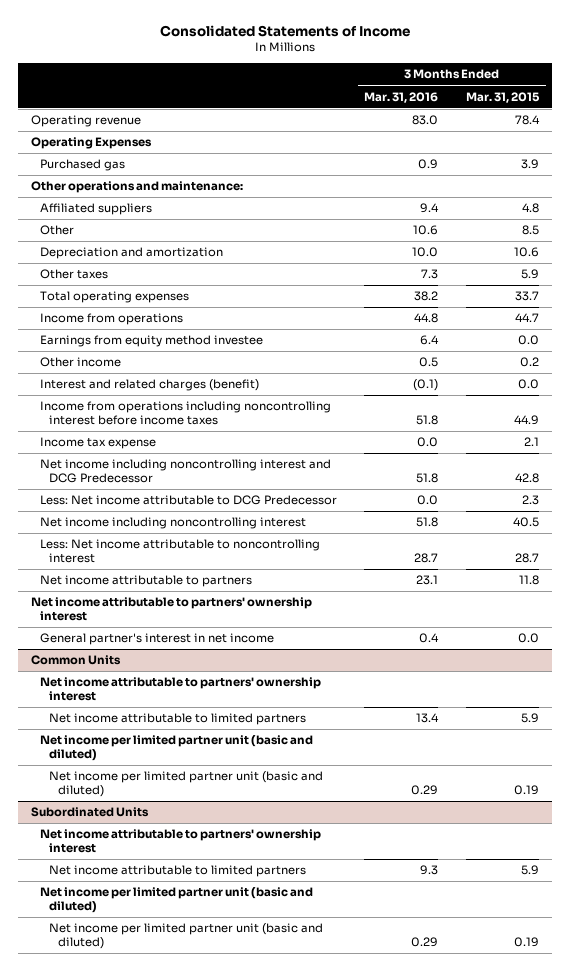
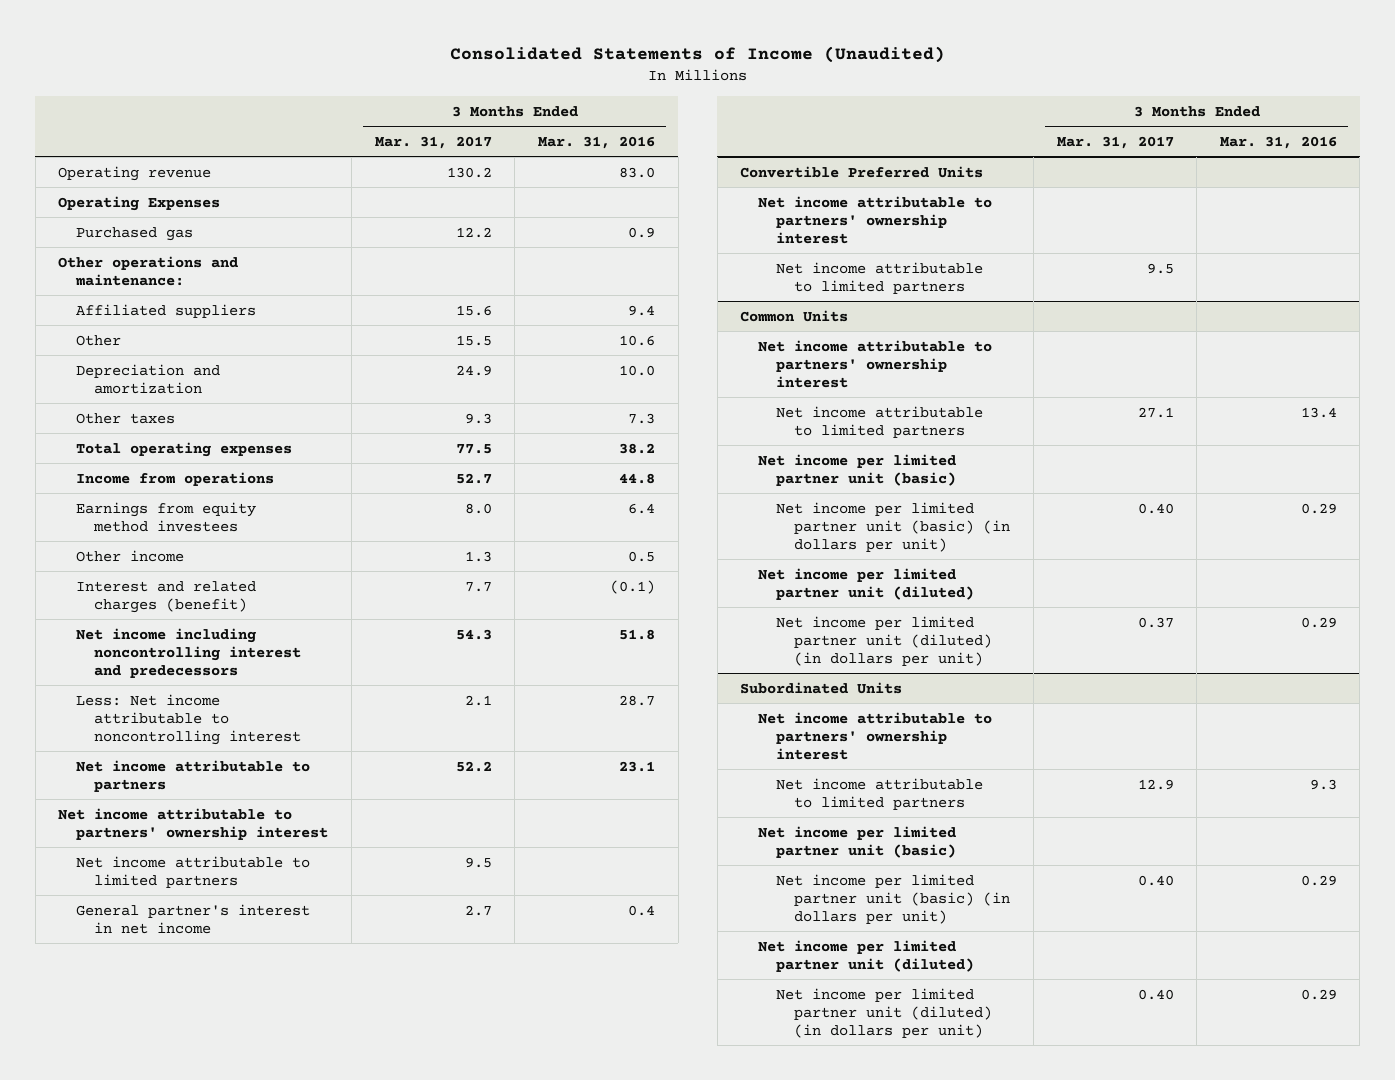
- Consolidated Statements of Income
+ Consolidated Statements of Income (Unaudited)
- | 3 Months Ended Mar. 31, 2016 | 3 Months Ended Mar. 31, 2015
+ | 3 Months Ended Mar. 31, 2017 | 3 Months Ended Mar. 31, 2016
- Earnings from equity method investee | 6.4 | 0.0
+ Earnings from equity method investees | 8.0 | 6.4
- Income from operations including noncontrolling interest before income taxes | 51.8 | 44.9
- Income tax expense | 0.0 | 2.1
- Net income including noncontrolling interest and DCG Predecessor | 51.8 | 42.8
- Less: Net income attributable to DCG Predecessor | 0.0 | 2.3
- Net income including noncontrolling interest | 51.8 | 40.5
+ Net income including noncontrolling interest and predecessors | 54.3 | 51.8
+ Net income attributable to limited partners | 9.5 |
+ Convertible Preferred Units
+ Net income attributable to partners' ownership interest
+ Net income attributable to limited partners | 9.5 |
@ Common Units
- Net income per limited partner unit (basic and diluted)
- Net income per limited partner unit (basic and diluted) | 0.29 | 0.19
+ Net income per limited partner unit (basic)
+ Net income per limited partner unit (basic) (in dollars per unit) | 0.40 | 0.29
+ Net income per limited partner unit (diluted)
+ Net income per limited partner unit (diluted) (in dollars per unit) | 0.37 | 0.29
@ Subordinated Units
- Net income per limited partner unit (basic and diluted)
- Net income per limited partner unit (basic and diluted) | 0.29 | 0.19
+ Net income per limited partner unit (basic)
+ Net income per limited partner unit (basic) (in dollars per unit) | 0.40 | 0.29
+ Net income per limited partner unit (diluted)
+ Net income per limited partner unit (diluted) (in dollars per unit) | 0.40 | 0.29

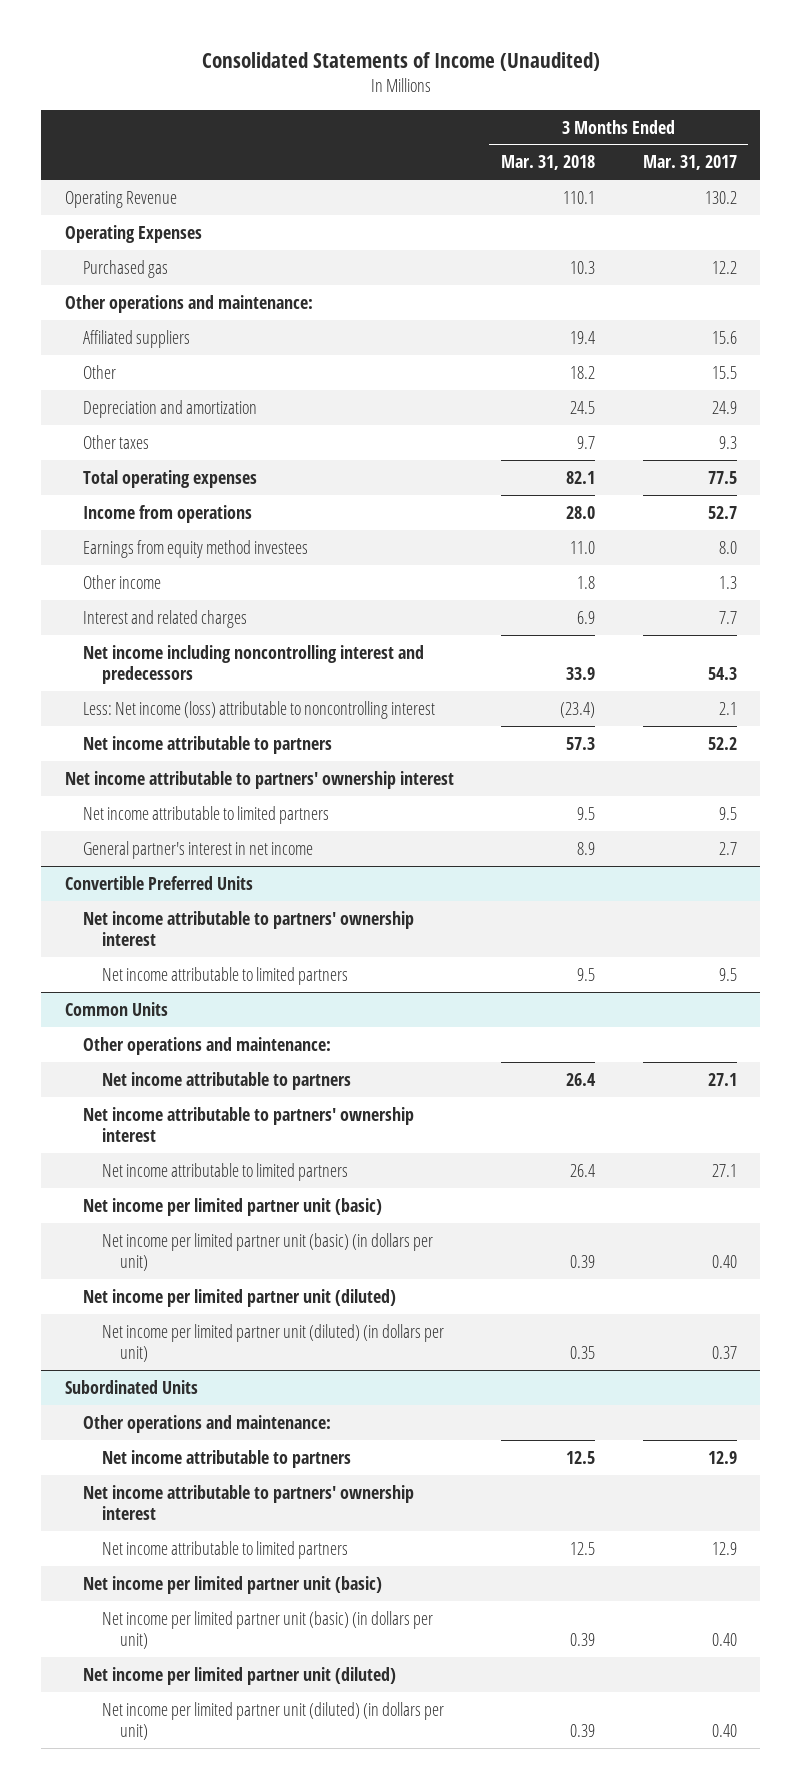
- | 3 Months Ended Mar. 31, 2017 | 3 Months Ended Mar. 31, 2016
+ | 3 Months Ended Mar. 31, 2018 | 3 Months Ended Mar. 31, 2017
- Operating revenue | 130.2 | 83.0
+ Operating Revenue | 110.1 | 130.2
- Interest and related charges (benefit) | 7.7 | (0.1)
+ Interest and related charges | 6.9 | 7.7
- Less: Net income attributable to noncontrolling interest | 2.1 | 28.7
+ Less: Net income (loss) attributable to noncontrolling interest | (23.4) | 2.1
@ Common Units
+ Other operations and maintenance:
+ Net income attributable to partners | 26.4 | 27.1
@ Subordinated Units
+ Other operations and maintenance:
+ Net income attributable to partners | 12.5 | 12.9

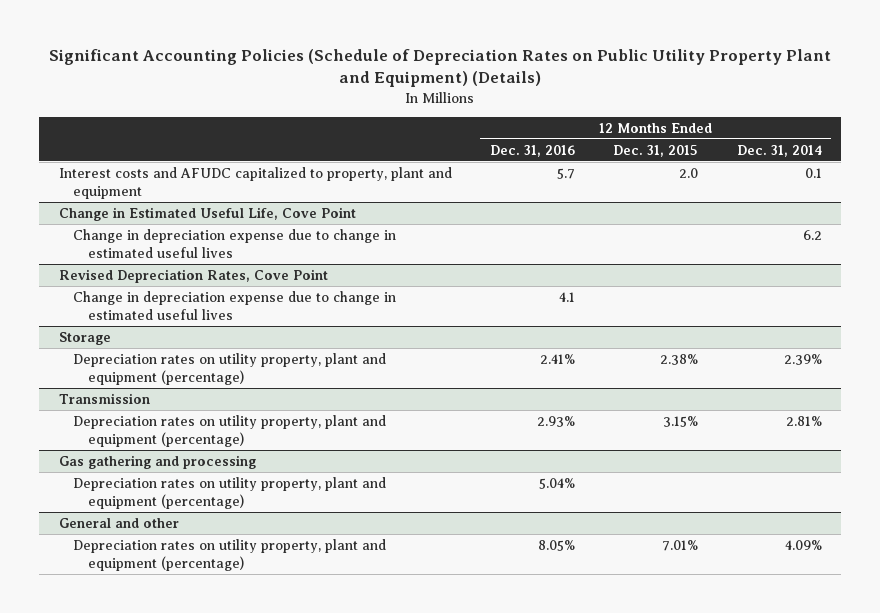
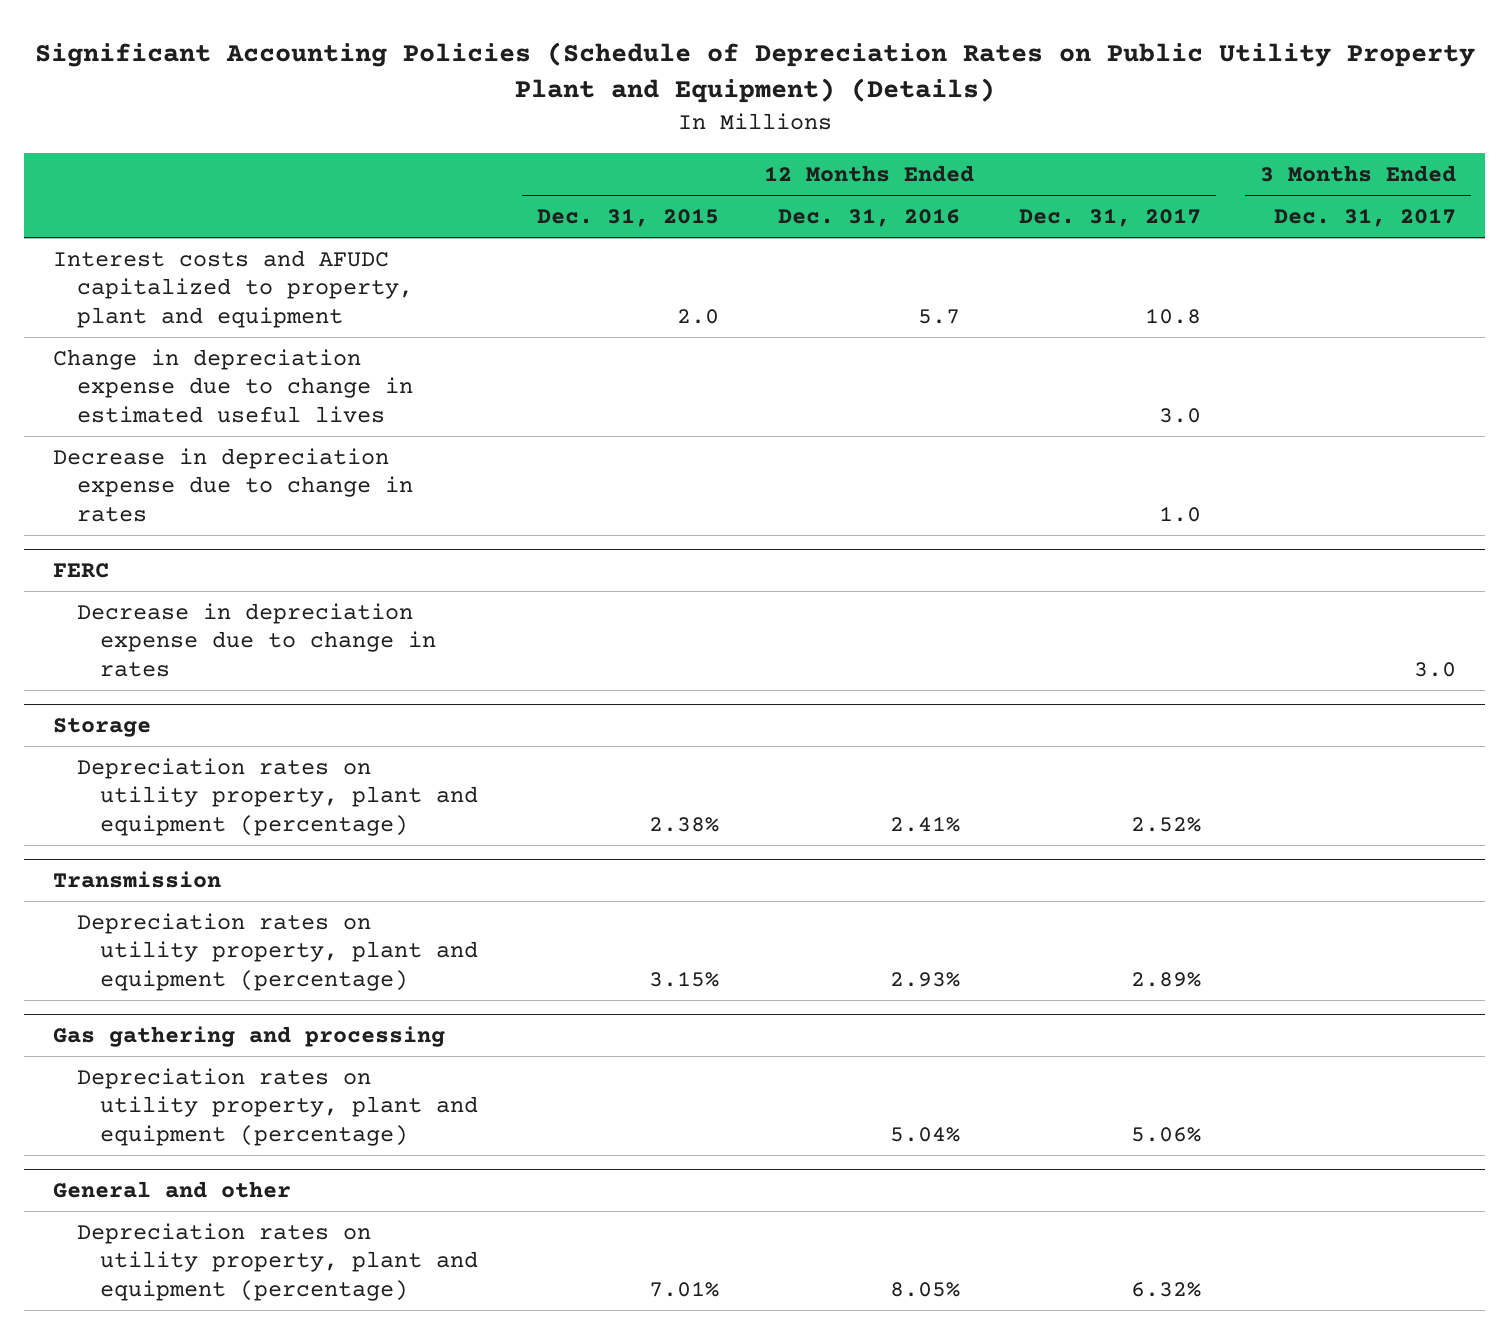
- | 12 Months Ended Dec. 31, 2016 | 12 Months Ended Dec. 31, 2015 | 12 Months Ended Dec. 31, 2014
+ | 12 Months Ended Dec. 31, 2015 | 12 Months Ended Dec. 31, 2016 | 12 Months Ended Dec. 31, 2017 | 3 Months Ended Dec. 31, 2017
- Change in Estimated Useful Life, Cove Point
- Revised Depreciation Rates, Cove Point
- Change in depreciation expense due to change in estimated useful lives | 4.1 | |
+ Decrease in depreciation expense due to change in rates | | | 1.0 |
+ FERC
+ Decrease in depreciation expense due to change in rates | | | | 3.0

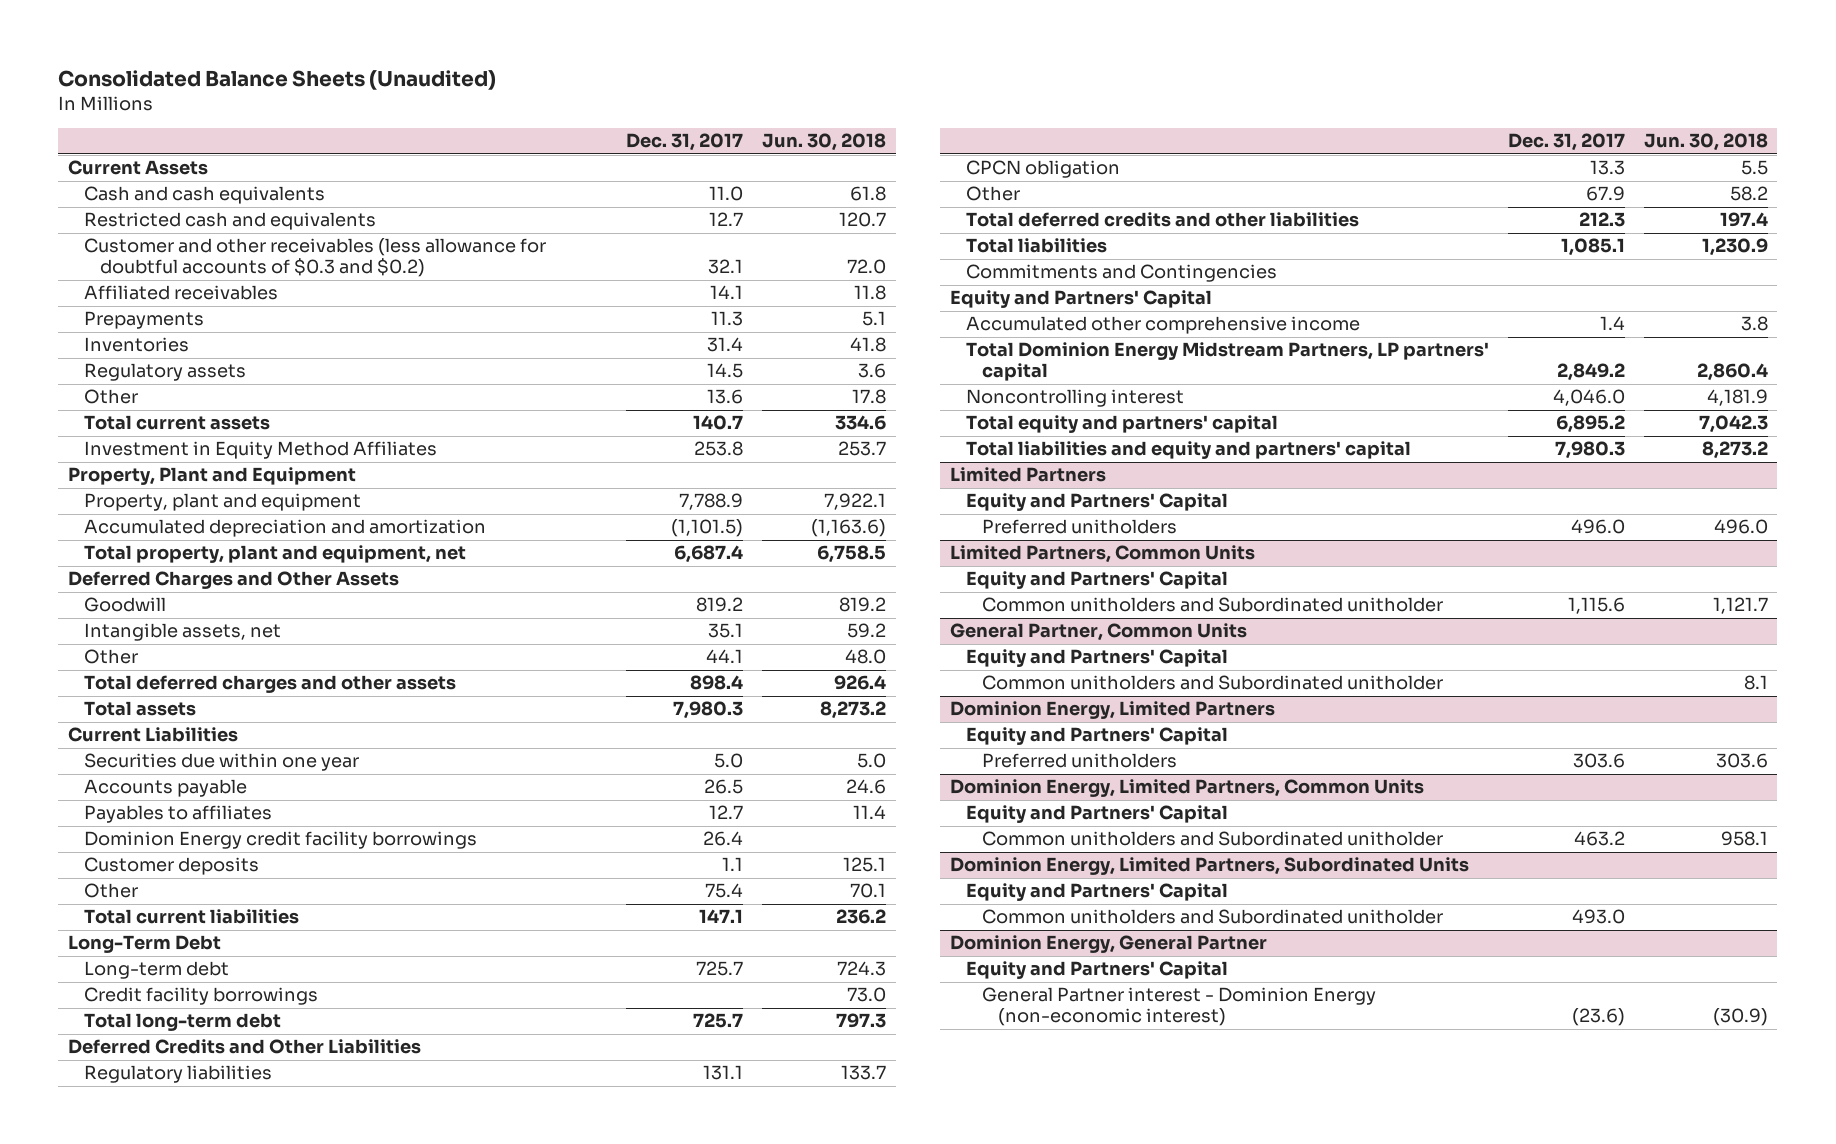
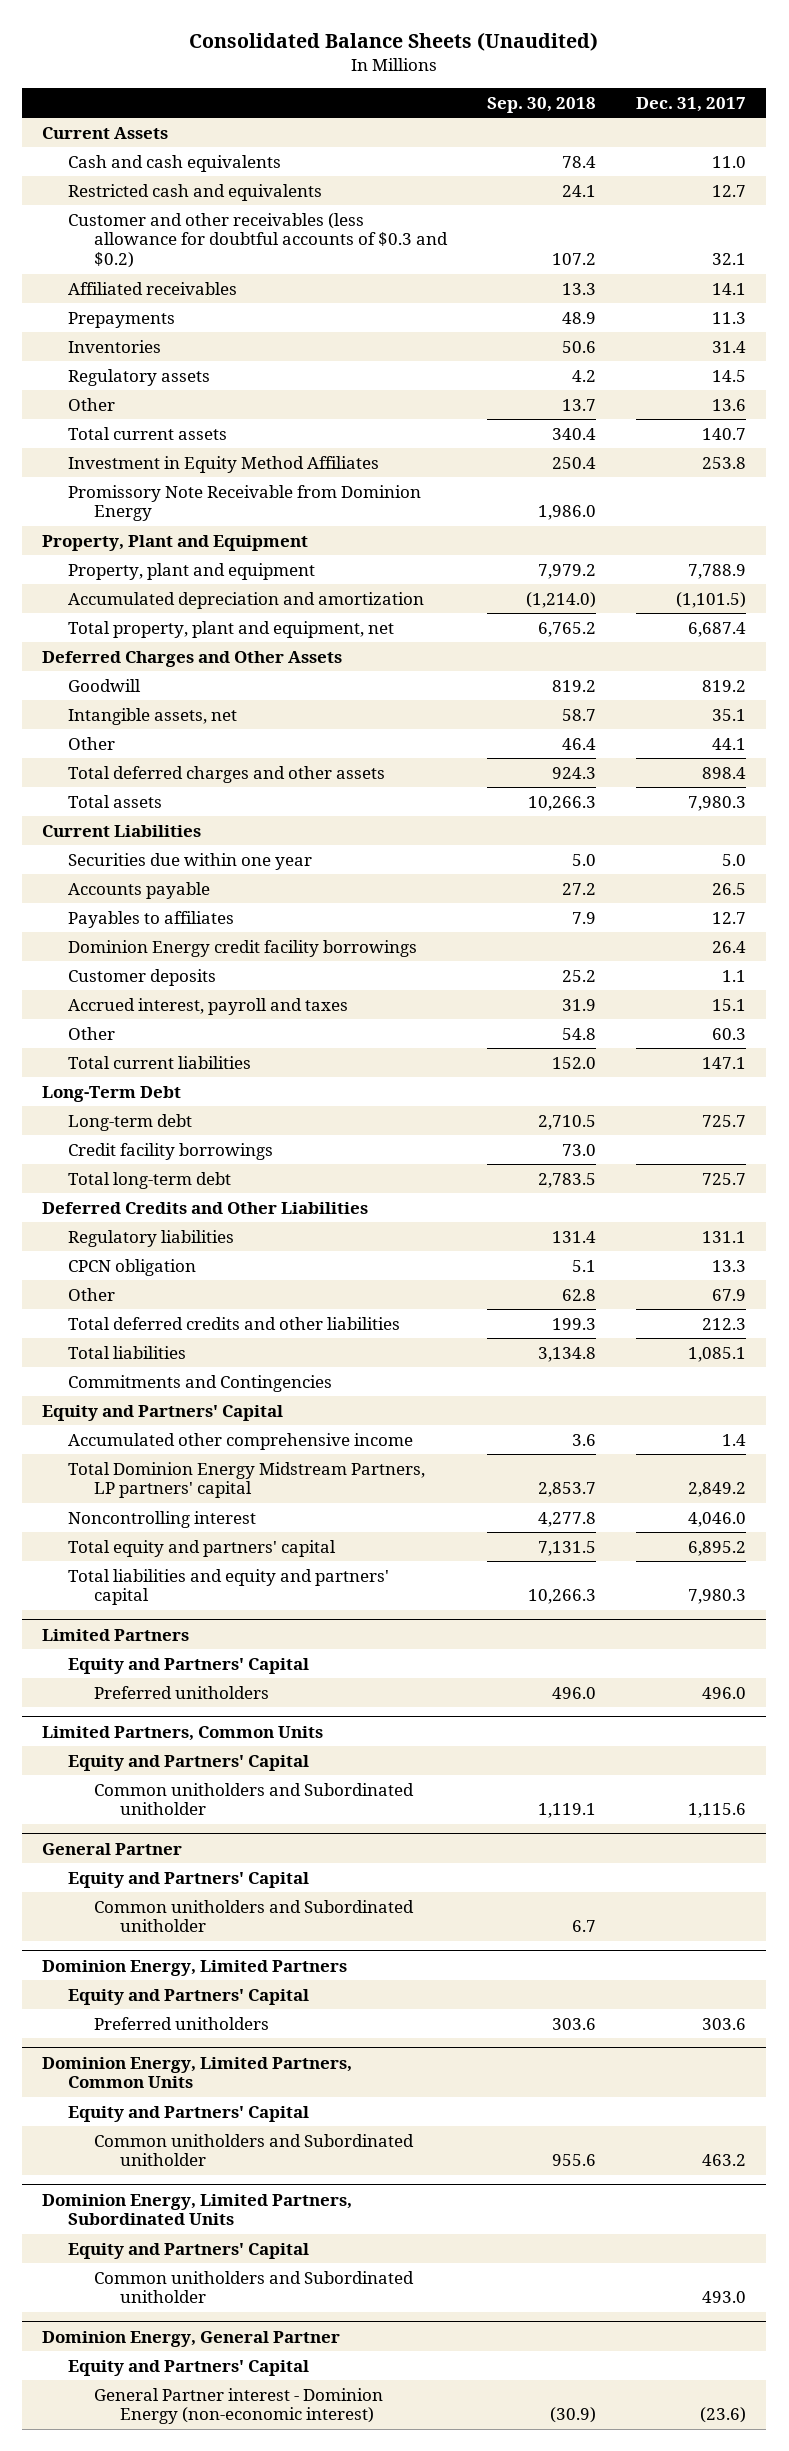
- | Dec. 31, 2017 | Jun. 30, 2018
+ | Sep. 30, 2018 | Dec. 31, 2017
+ Promissory Note Receivable from Dominion Energy | 1,986.0 |
- Other | 75.4 | 70.1
+ Accrued interest, payroll and taxes | 31.9 | 15.1
+ Other | 54.8 | 60.3
- General Partner, Common Units
+ General Partner

